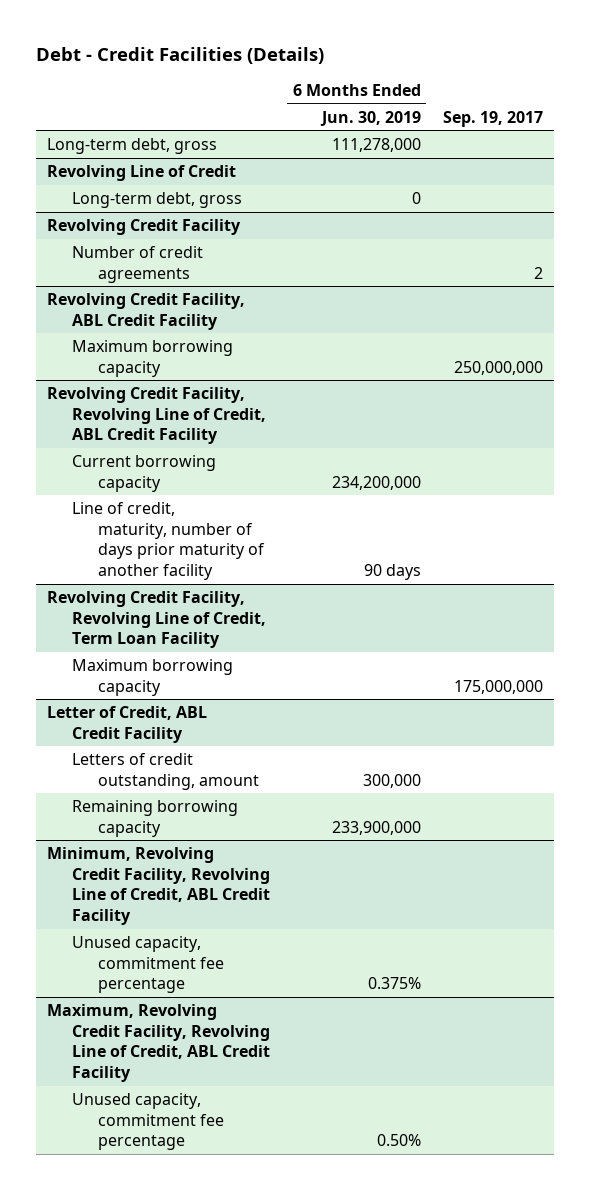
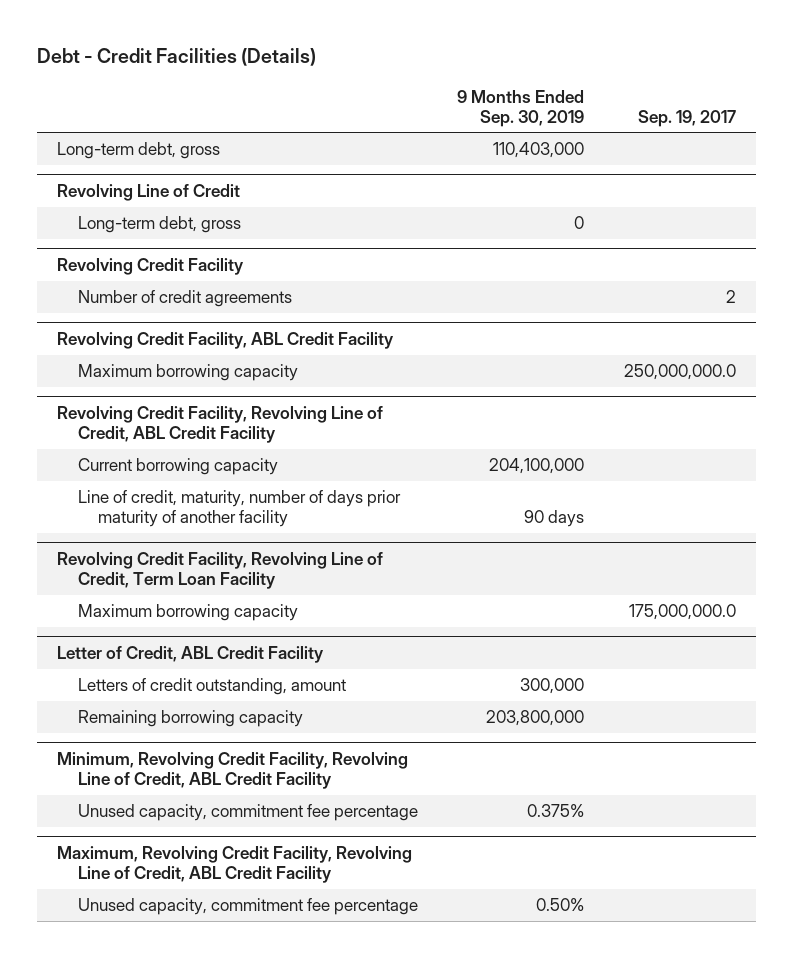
- | 6 Months Ended Jun. 30, 2019 | Sep. 19, 2017
+ | 9 Months Ended Sep. 30, 2019 | Sep. 19, 2017
@ Revolving Credit Facility, ABL Credit Facility
- Maximum borrowing capacity | | 250,000,000
+ Maximum borrowing capacity | | 250,000,000.0
@ Revolving Credit Facility, Revolving Line of Credit, Term Loan Facility
- Maximum borrowing capacity | | 175,000,000
+ Maximum borrowing capacity | | 175,000,000.0

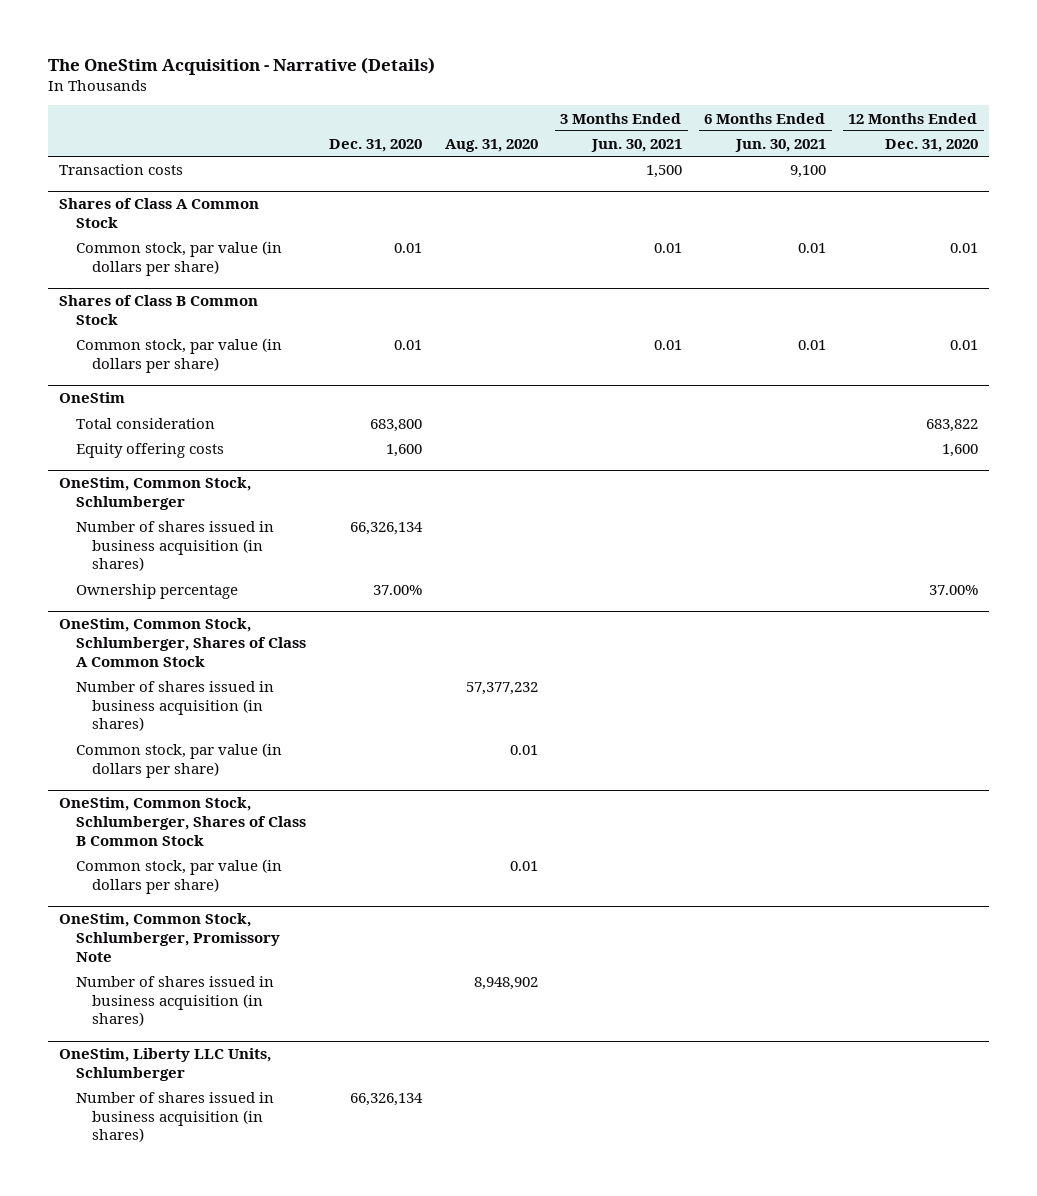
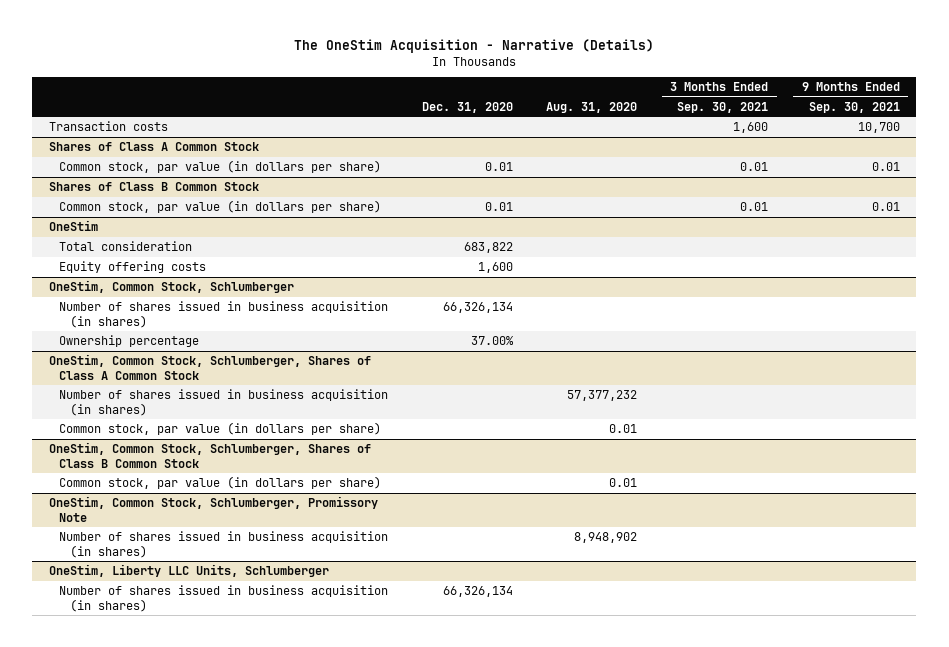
- | Dec. 31, 2020 | Aug. 31, 2020 | 3 Months Ended Jun. 30, 2021 | 6 Months Ended Jun. 30, 2021 | 12 Months Ended Dec. 31, 2020
+ | Dec. 31, 2020 | Aug. 31, 2020 | 3 Months Ended Sep. 30, 2021 | 9 Months Ended Sep. 30, 2021
@ OneStim
- Total consideration | 683,800 | | | | 683,822
+ Total consideration | 683,822 | | |

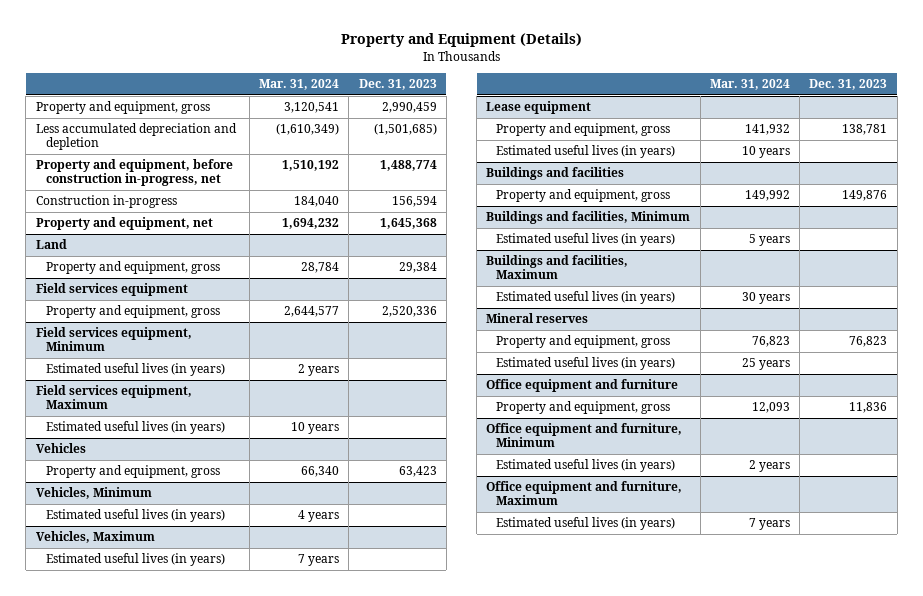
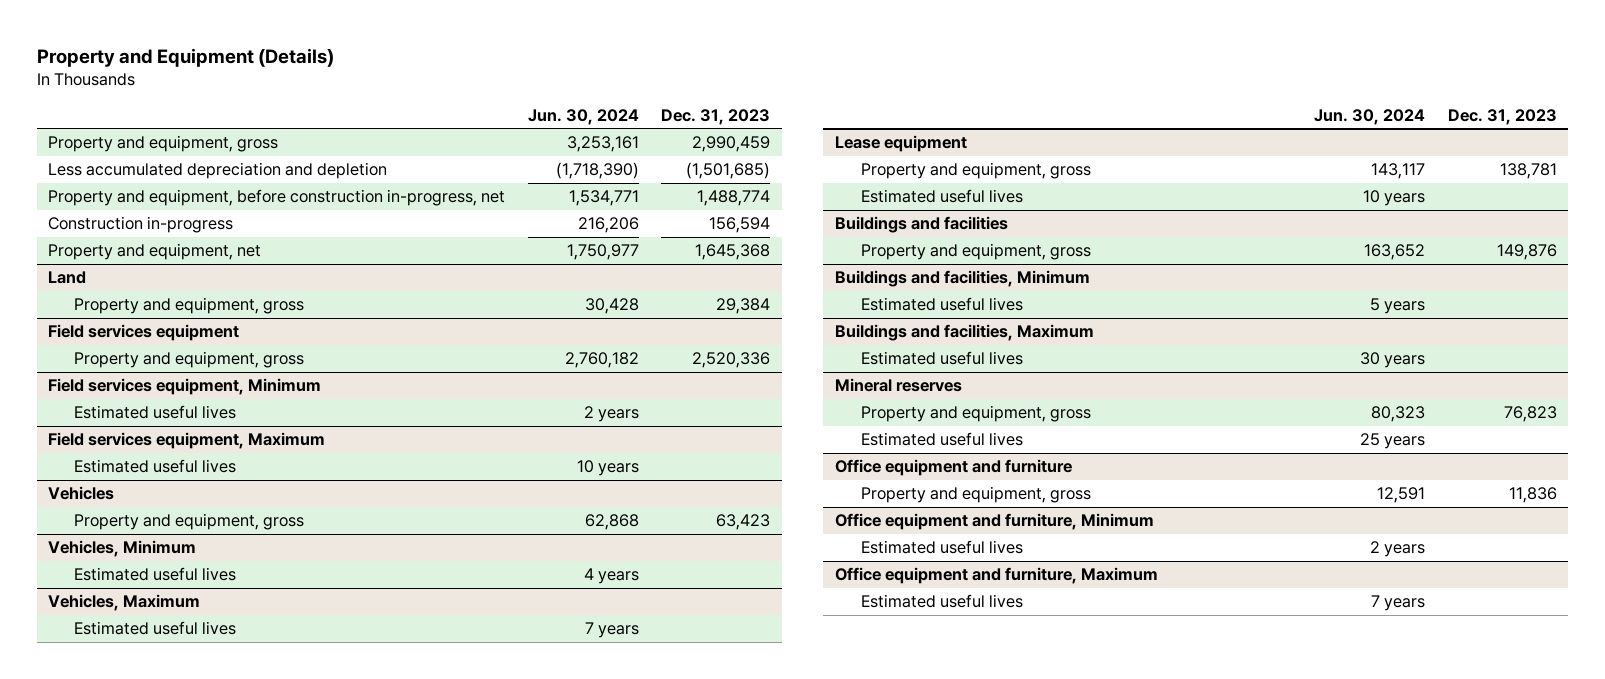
- | Mar. 31, 2024 | Dec. 31, 2023
+ | Jun. 30, 2024 | Dec. 31, 2023
@ Field services equipment, Minimum
- Estimated useful lives (in years) | 2 years |
+ Estimated useful lives | 2 years |
@ Field services equipment, Maximum
- Estimated useful lives (in years) | 10 years |
+ Estimated useful lives | 10 years |
@ Vehicles, Minimum
- Estimated useful lives (in years) | 4 years |
+ Estimated useful lives | 4 years |
@ Vehicles, Maximum
- Estimated useful lives (in years) | 7 years |
+ Estimated useful lives | 7 years |
@ Lease equipment
- Estimated useful lives (in years) | 10 years |
+ Estimated useful lives | 10 years |
@ Buildings and facilities, Minimum
- Estimated useful lives (in years) | 5 years |
+ Estimated useful lives | 5 years |
@ Buildings and facilities, Maximum
- Estimated useful lives (in years) | 30 years |
+ Estimated useful lives | 30 years |
@ Mineral reserves
- Estimated useful lives (in years) | 25 years |
+ Estimated useful lives | 25 years |
@ Office equipment and furniture, Minimum
- Estimated useful lives (in years) | 2 years |
+ Estimated useful lives | 2 years |
@ Office equipment and furniture, Maximum
- Estimated useful lives (in years) | 7 years |
+ Estimated useful lives | 7 years |

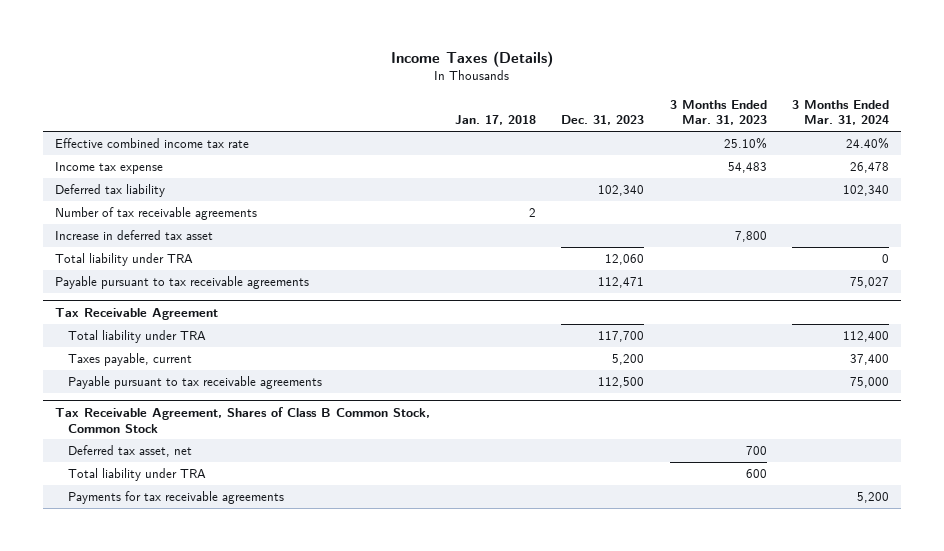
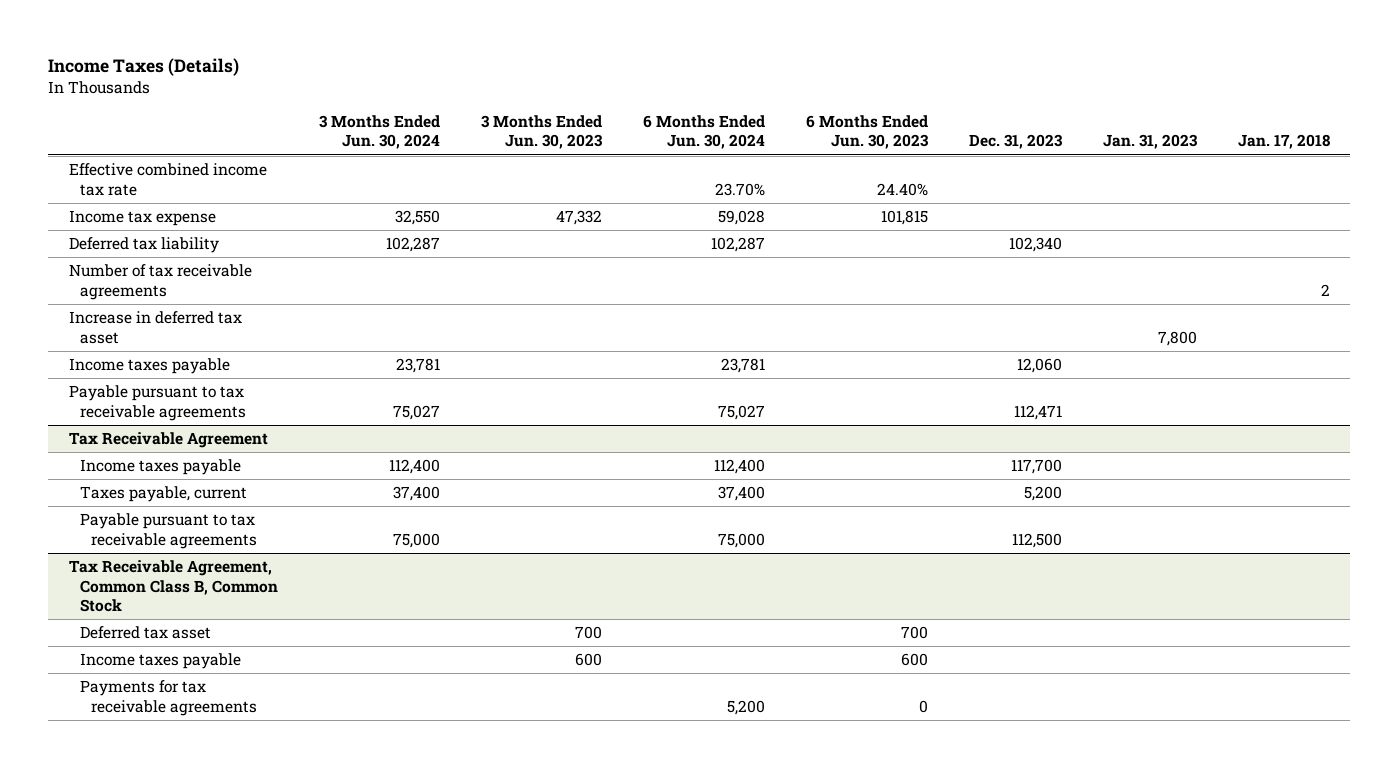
- | Jan. 17, 2018 | Dec. 31, 2023 | 3 Months Ended Mar. 31, 2023 | 3 Months Ended Mar. 31, 2024
+ | 3 Months Ended Jun. 30, 2024 | 3 Months Ended Jun. 30, 2023 | 6 Months Ended Jun. 30, 2024 | 6 Months Ended Jun. 30, 2023 | Dec. 31, 2023 | Jan. 31, 2023 | Jan. 17, 2018
- Total liability under TRA | | 12,060 | | 0
+ Income taxes payable | 23,781 | | 23,781 | | 12,060 | |
@ Tax Receivable Agreement
- Total liability under TRA | | 117,700 | | 112,400
+ Income taxes payable | 112,400 | | 112,400 | | 117,700 | |
- Tax Receivable Agreement, Shares of Class B Common Stock, Common Stock
- Deferred tax asset, net | | | 700 |
- Total liability under TRA | | | 600 |
+ Tax Receivable Agreement, Common Class B, Common Stock
+ Deferred tax asset | | 700 | | 700 | | |
+ Income taxes payable | | 600 | | 600 | | |

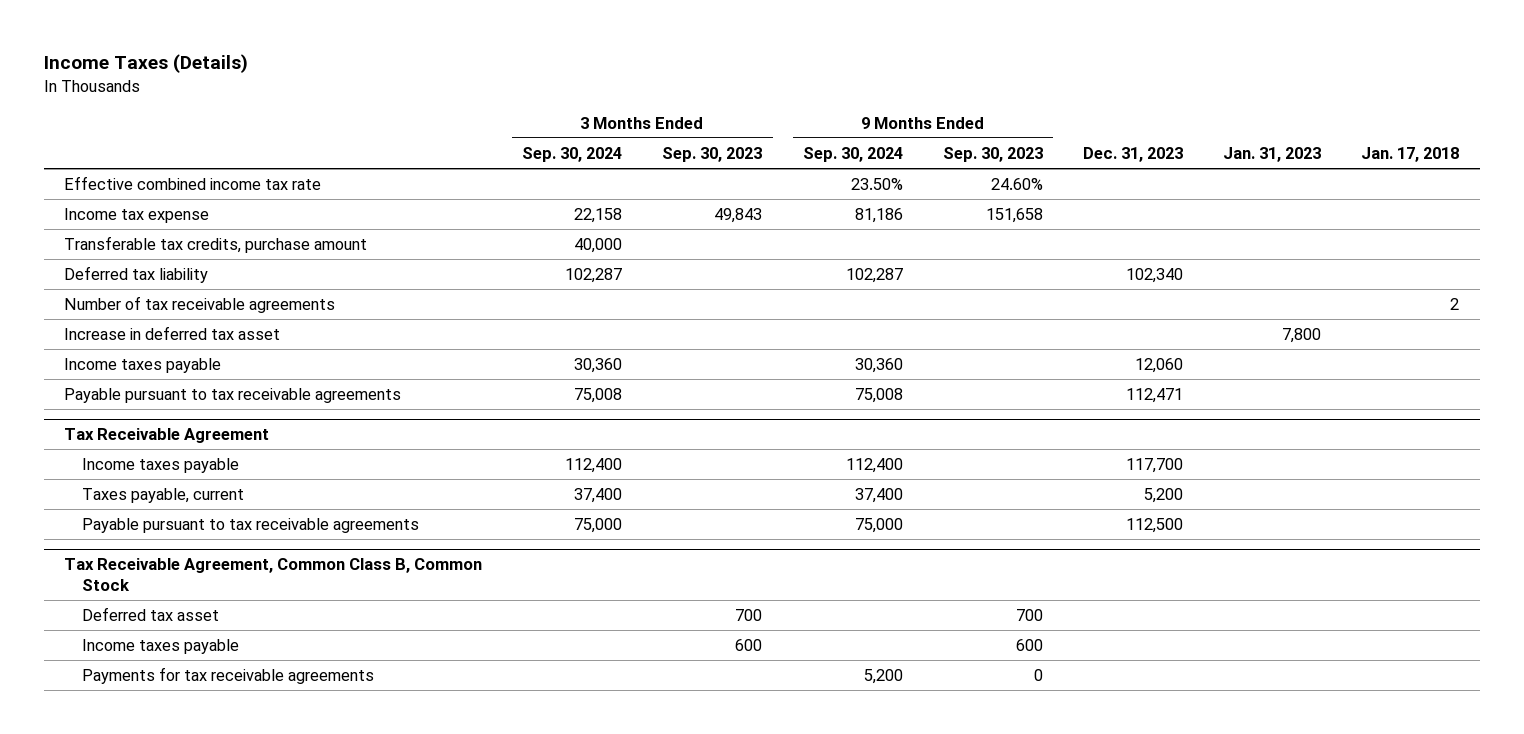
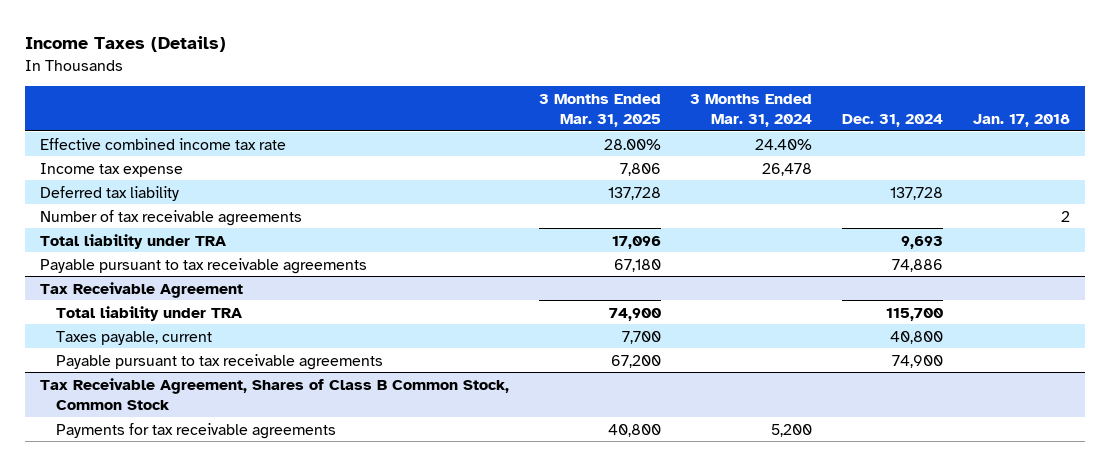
- | 3 Months Ended Sep. 30, 2024 | 3 Months Ended Sep. 30, 2023 | 9 Months Ended Sep. 30, 2024 | 9 Months Ended Sep. 30, 2023 | Dec. 31, 2023 | Jan. 31, 2023 | Jan. 17, 2018
+ | 3 Months Ended Mar. 31, 2025 | 3 Months Ended Mar. 31, 2024 | Dec. 31, 2024 | Jan. 17, 2018
- Transferable tax credits, purchase amount | 40,000 | | | | | |
- Increase in deferred tax asset | | | | | | 7,800 |
- Income taxes payable | 30,360 | | 30,360 | | 12,060 | |
+ Total liability under TRA | 17,096 | | 9,693 |
@ Tax Receivable Agreement
- Income taxes payable | 112,400 | | 112,400 | | 117,700 | |
+ Total liability under TRA | 74,900 | | 115,700 |
- Tax Receivable Agreement, Common Class B, Common Stock
- Deferred tax asset | | 700 | | 700 | | |
- Income taxes payable | | 600 | | 600 | | |
+ Tax Receivable Agreement, Shares of Class B Common Stock, Common Stock

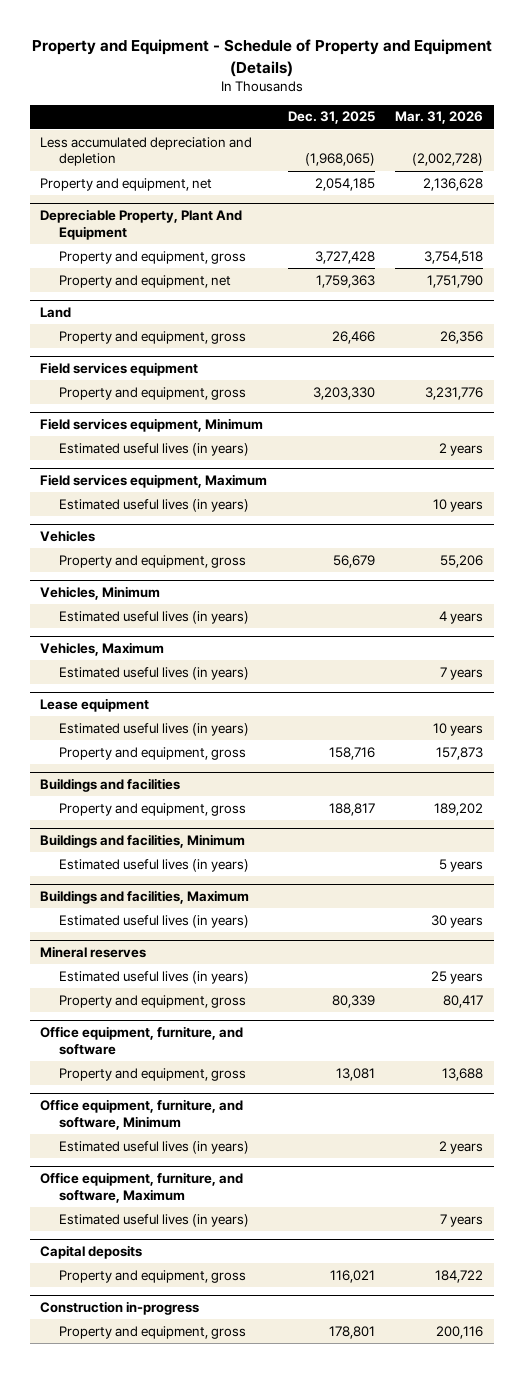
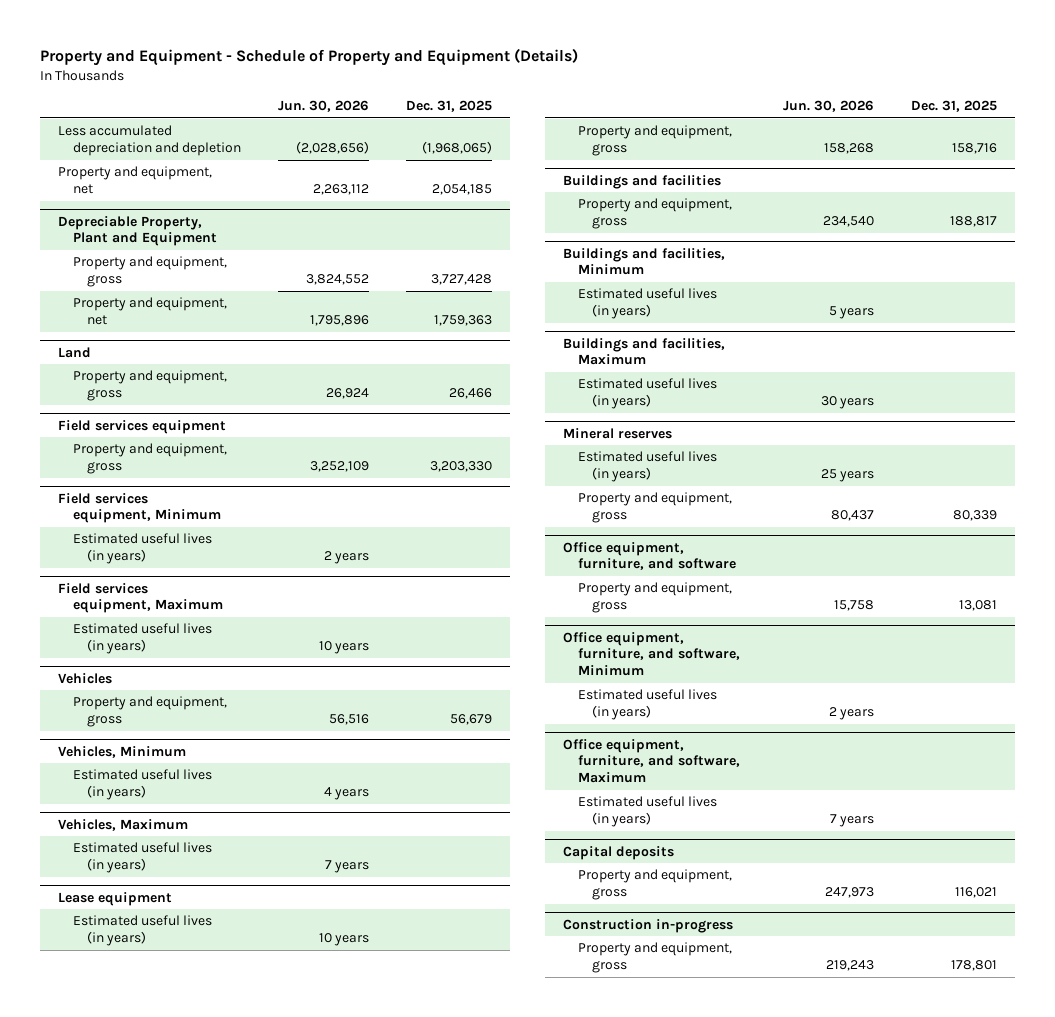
- | Dec. 31, 2025 | Mar. 31, 2026
+ | Jun. 30, 2026 | Dec. 31, 2025
- Depreciable Property, Plant And Equipment
+ Depreciable Property, Plant and Equipment

